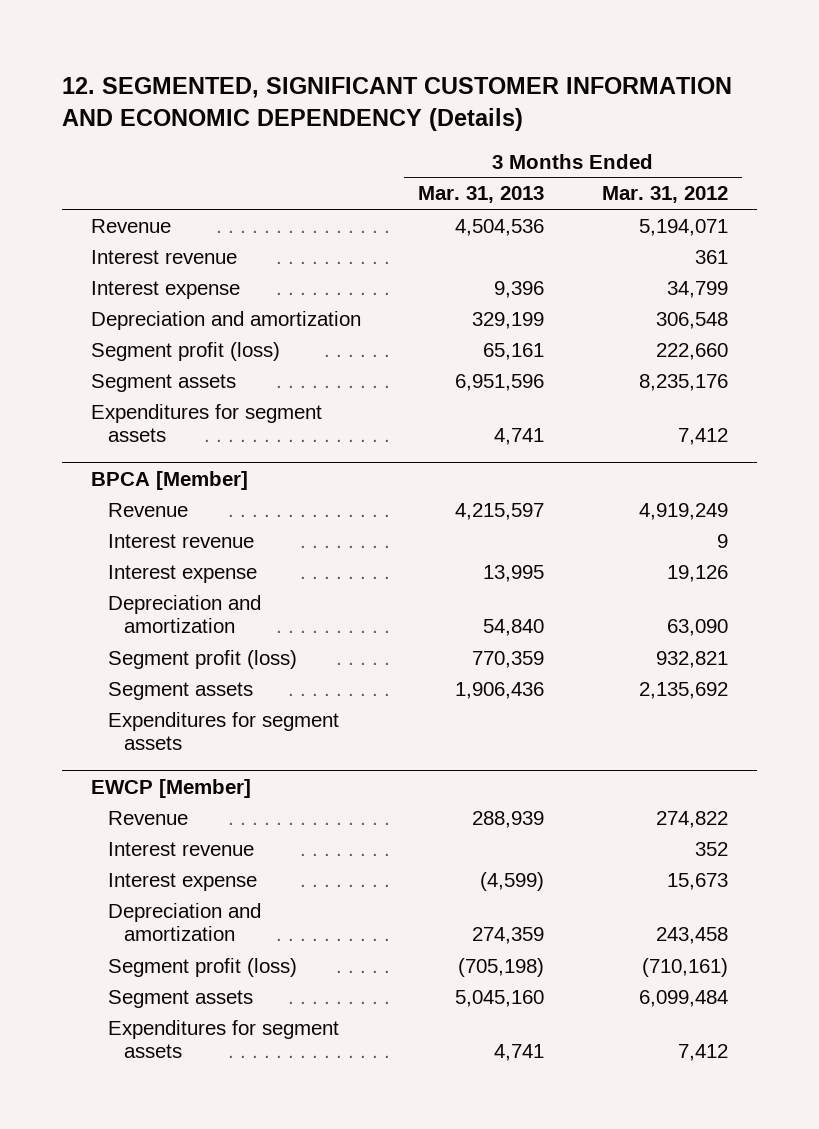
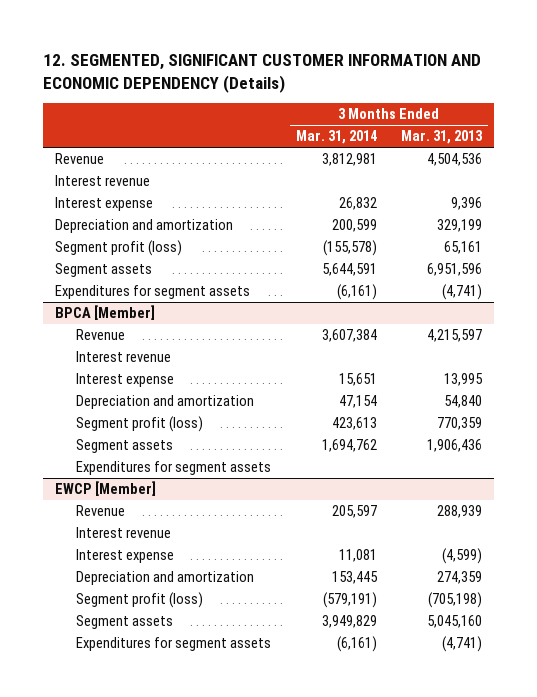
- | 3 Months Ended Mar. 31, 2013 | 3 Months Ended Mar. 31, 2012
+ | 3 Months Ended Mar. 31, 2014 | 3 Months Ended Mar. 31, 2013
- Expenditures for segment assets | 4,741 | 7,412
+ Expenditures for segment assets | (6,161) | (4,741)
@ EWCP [Member]
- Expenditures for segment assets | 4,741 | 7,412
+ Expenditures for segment assets | (6,161) | (4,741)

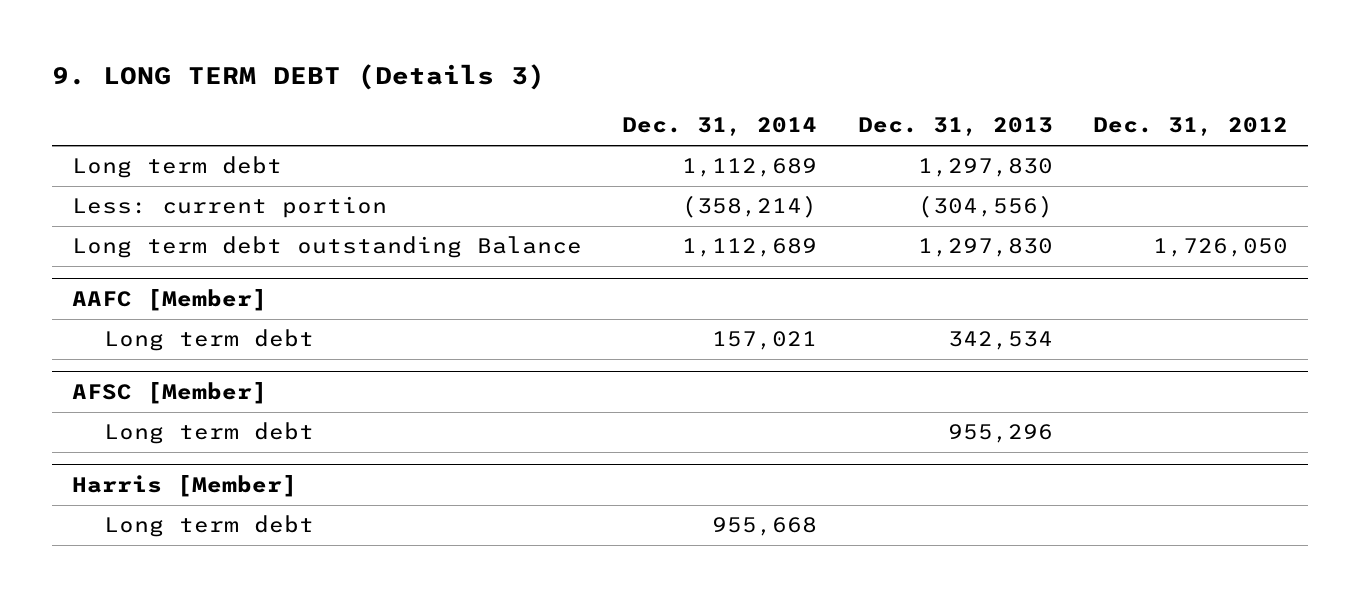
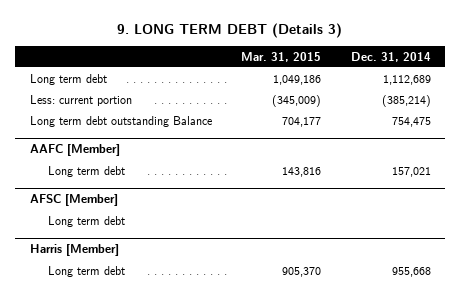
- | Dec. 31, 2014 | Dec. 31, 2013 | Dec. 31, 2012
+ | Mar. 31, 2015 | Dec. 31, 2014
- Less: current portion | (358,214) | (304,556) |
- Long term debt outstanding Balance | 1,112,689 | 1,297,830 | 1,726,050
+ Less: current portion | (345,009) | (385,214)
+ Long term debt outstanding Balance | 704,177 | 754,475

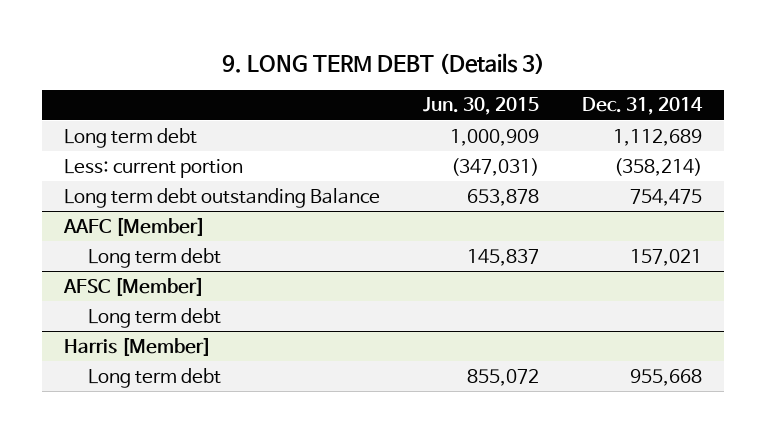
- | Mar. 31, 2015 | Dec. 31, 2014
+ | Jun. 30, 2015 | Dec. 31, 2014
- Less: current portion | (345,009) | (385,214)
+ Less: current portion | (347,031) | (358,214)

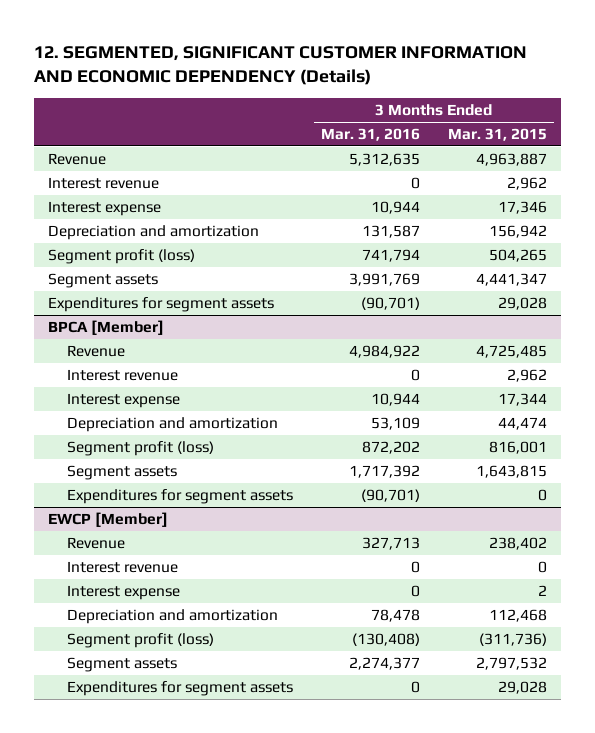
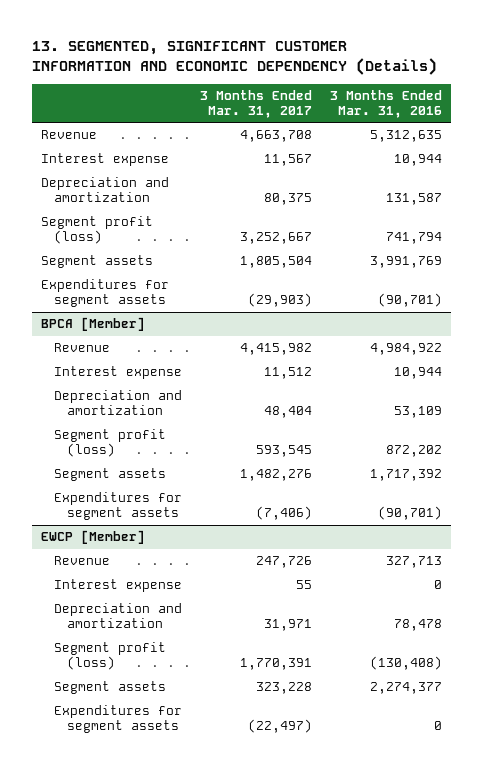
- 12. SEGMENTED, SIGNIFICANT CUSTOMER INFORMATION AND ECONOMIC DEPENDENCY (Details)
+ 13. SEGMENTED, SIGNIFICANT CUSTOMER INFORMATION AND ECONOMIC DEPENDENCY (Details)
- | 3 Months Ended Mar. 31, 2016 | 3 Months Ended Mar. 31, 2015
+ | 3 Months Ended Mar. 31, 2017 | 3 Months Ended Mar. 31, 2016
- Interest revenue | 0 | 2,962
@ BPCA [Member]
- Interest revenue | 0 | 2,962
@ EWCP [Member]
- Interest revenue | 0 | 0

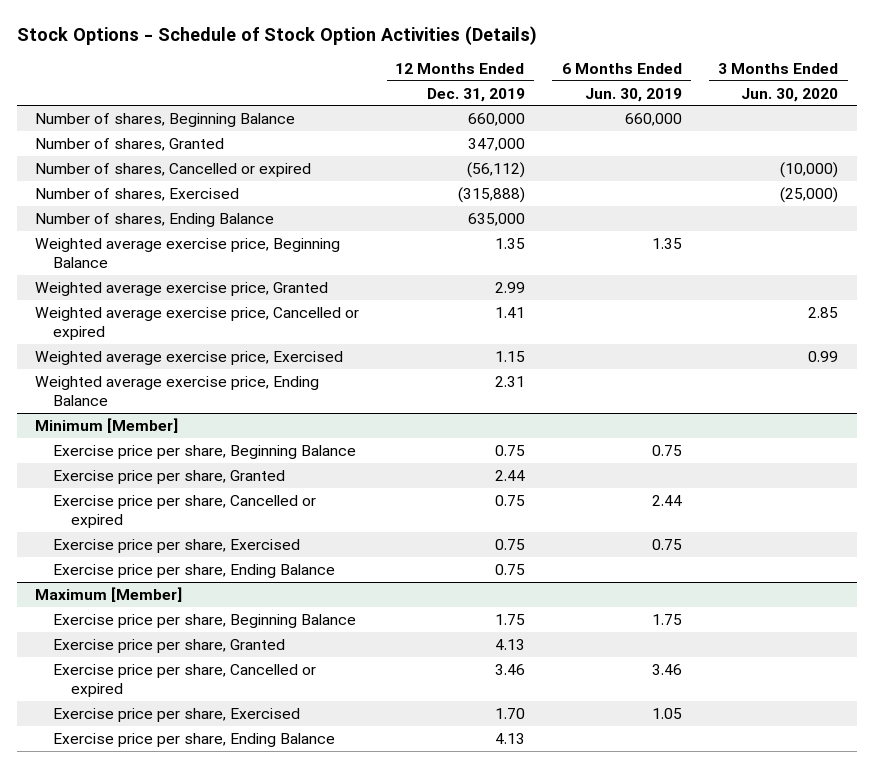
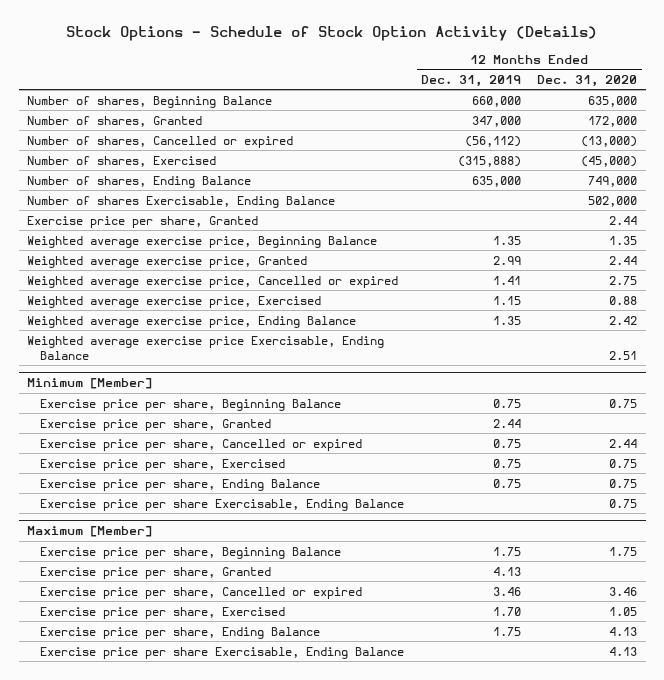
- Stock Options - Schedule of Stock Option Activities (Details)
+ Stock Options - Schedule of Stock Option Activity (Details)
- | 12 Months Ended Dec. 31, 2019 | 6 Months Ended Jun. 30, 2019 | 3 Months Ended Jun. 30, 2020
+ | 12 Months Ended Dec. 31, 2019 | 12 Months Ended Dec. 31, 2020
+ Number of shares Exercisable, Ending Balance | | 502,000
+ Exercise price per share, Granted | | 2.44
- Weighted average exercise price, Ending Balance | 2.31 | |
+ Weighted average exercise price, Ending Balance | 1.35 | 2.42
+ Weighted average exercise price Exercisable, Ending Balance | | 2.51
@ Minimum [Member]
+ Exercise price per share Exercisable, Ending Balance | | 0.75
@ Maximum [Member]
- Exercise price per share, Ending Balance | 4.13 | |
+ Exercise price per share, Ending Balance | 1.75 | 4.13
+ Exercise price per share Exercisable, Ending Balance | | 4.13

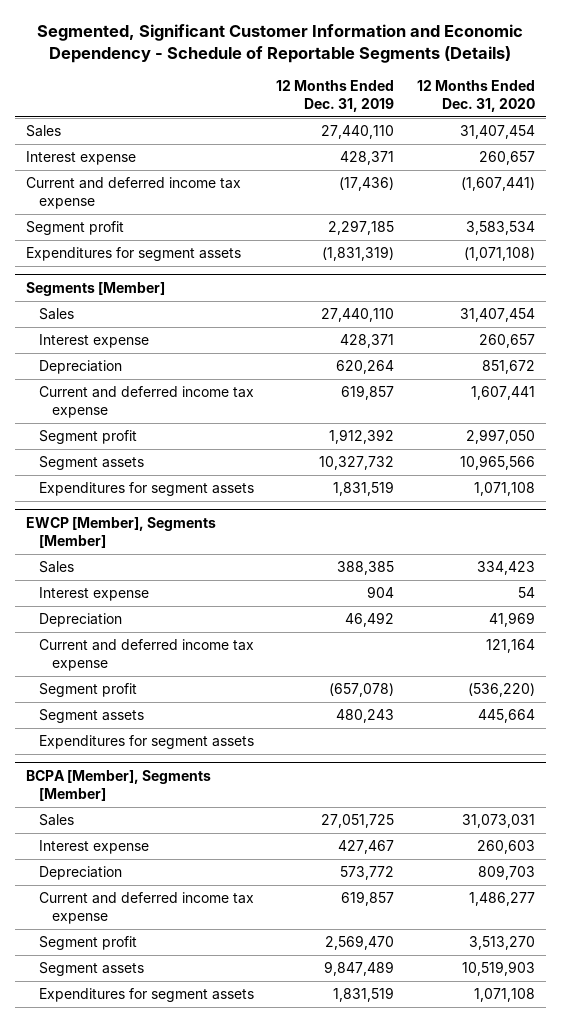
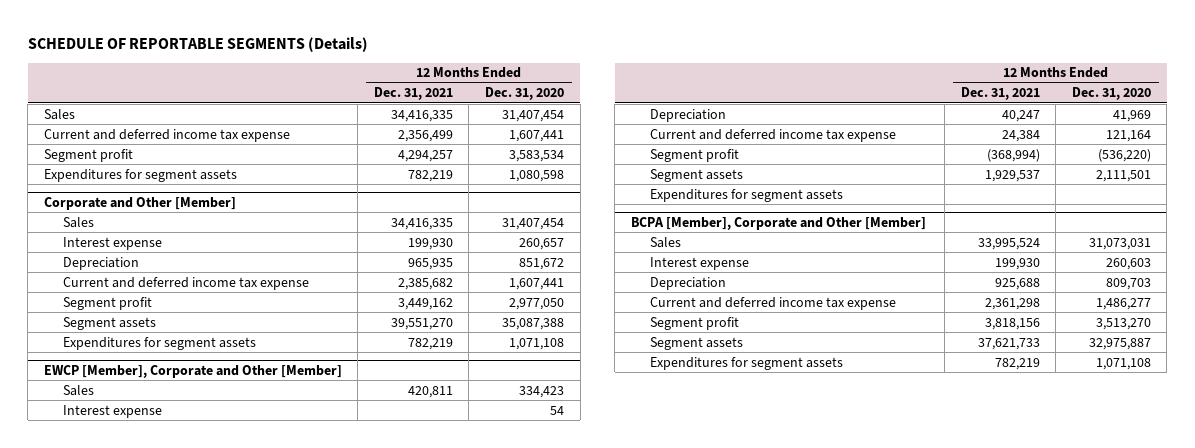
- Segmented, Significant Customer Information and Economic Dependency - Schedule of Reportable Segments (Details)
+ SCHEDULE OF REPORTABLE SEGMENTS (Details)
- | 12 Months Ended Dec. 31, 2019 | 12 Months Ended Dec. 31, 2020
+ | 12 Months Ended Dec. 31, 2021 | 12 Months Ended Dec. 31, 2020
- Interest expense | 428,371 | 260,657
- Current and deferred income tax expense | (17,436) | (1,607,441)
+ Current and deferred income tax expense | 2,356,499 | 1,607,441
- Expenditures for segment assets | (1,831,319) | (1,071,108)
- Segments [Member]
+ Expenditures for segment assets | 782,219 | 1,080,598
+ Corporate and Other [Member]
- Segment profit | 1,912,392 | 2,997,050
- Segment assets | 10,327,732 | 10,965,566
+ Segment profit | 3,449,162 | 2,977,050
+ Segment assets | 39,551,270 | 35,087,388
- EWCP [Member], Segments [Member]
+ EWCP [Member], Corporate and Other [Member]
- Segment assets | 480,243 | 445,664
+ Segment assets | 1,929,537 | 2,111,501
- BCPA [Member], Segments [Member]
+ BCPA [Member], Corporate and Other [Member]
- Segment assets | 9,847,489 | 10,519,903
+ Segment assets | 37,621,733 | 32,975,887

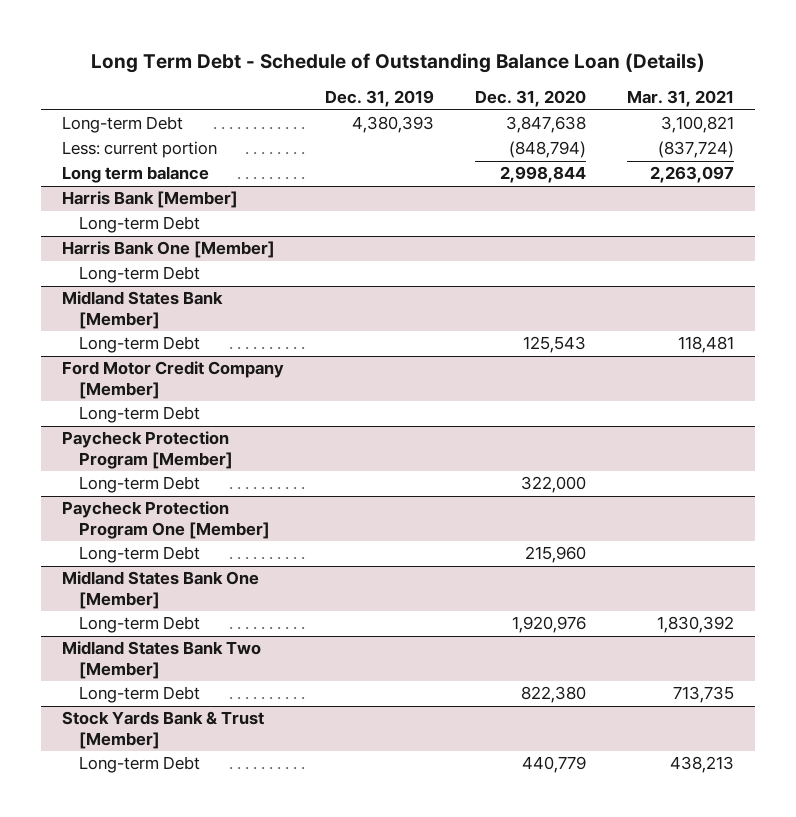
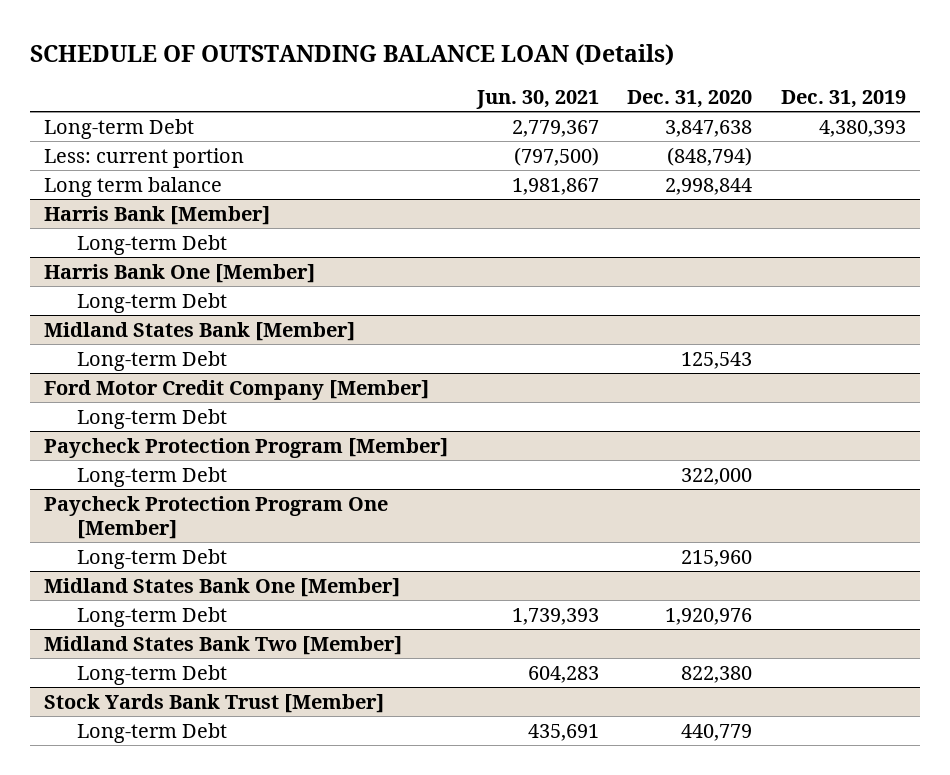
- Long Term Debt - Schedule of Outstanding Balance Loan (Details)
+ SCHEDULE OF OUTSTANDING BALANCE LOAN (Details)
- | Dec. 31, 2019 | Dec. 31, 2020 | Mar. 31, 2021
+ | Jun. 30, 2021 | Dec. 31, 2020 | Dec. 31, 2019
- Stock Yards Bank & Trust [Member]
+ Stock Yards Bank Trust [Member]

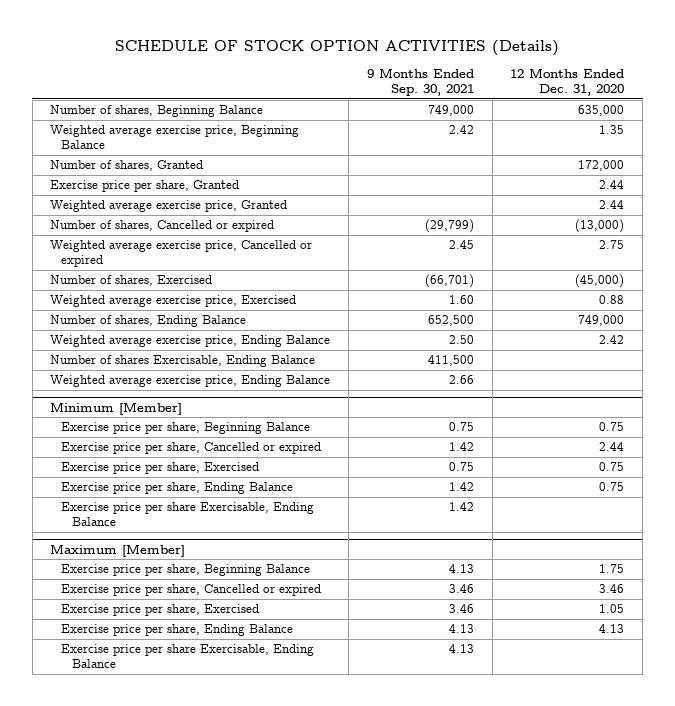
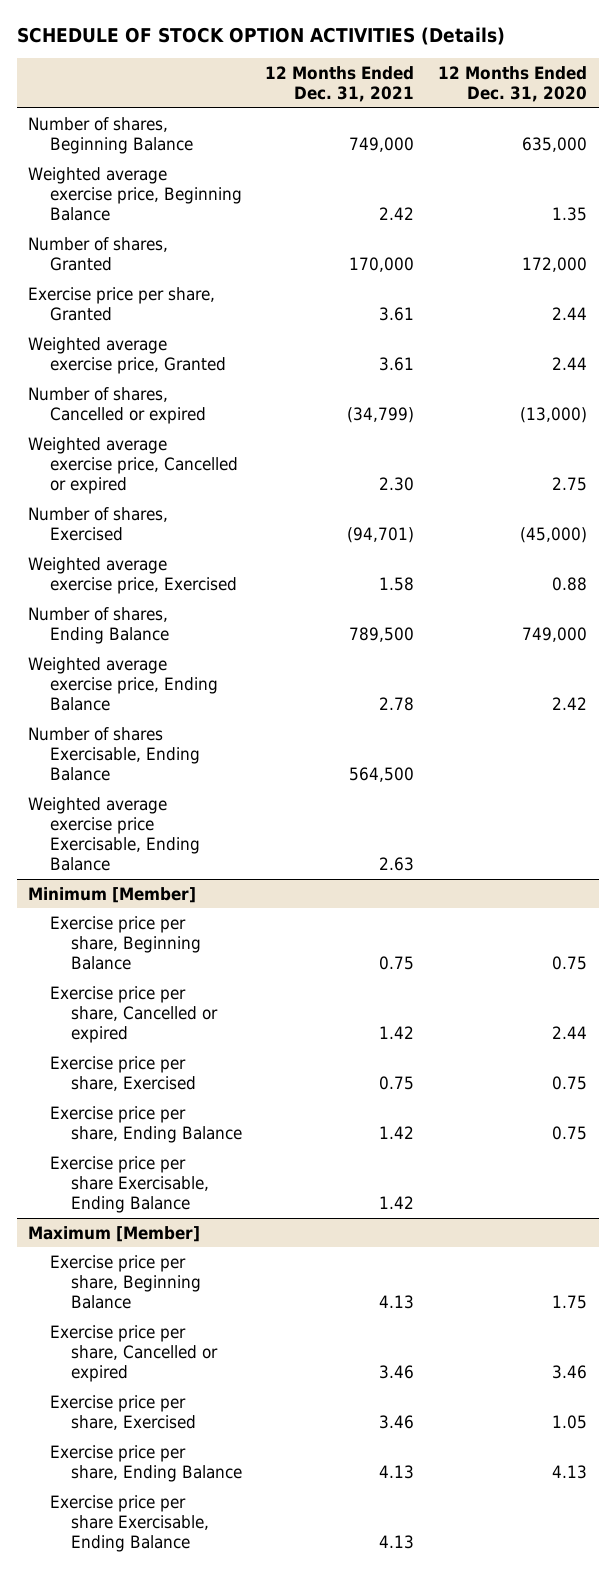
- | 9 Months Ended Sep. 30, 2021 | 12 Months Ended Dec. 31, 2020
+ | 12 Months Ended Dec. 31, 2021 | 12 Months Ended Dec. 31, 2020
- Weighted average exercise price, Ending Balance | 2.66 |
+ Weighted average exercise price Exercisable, Ending Balance | 2.63 |

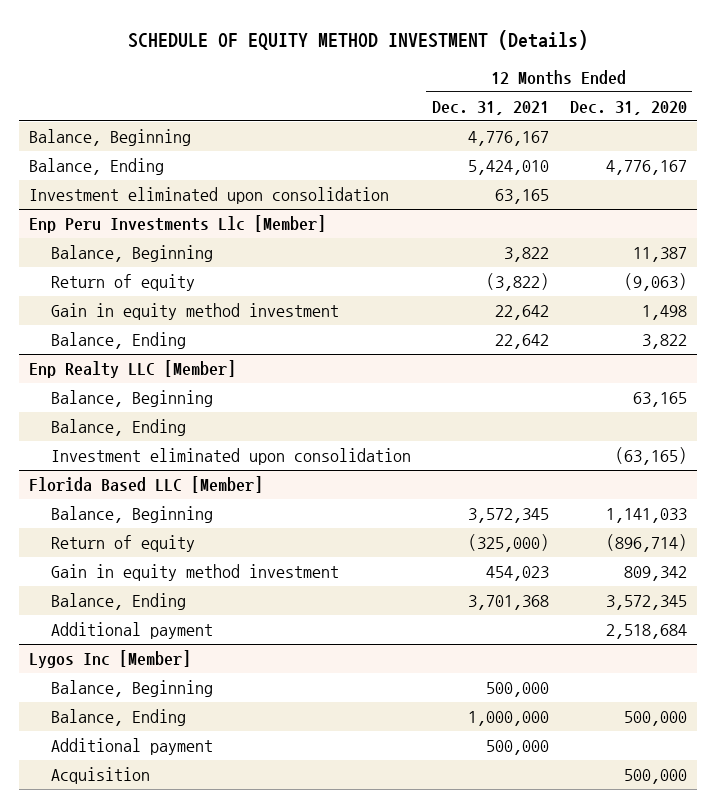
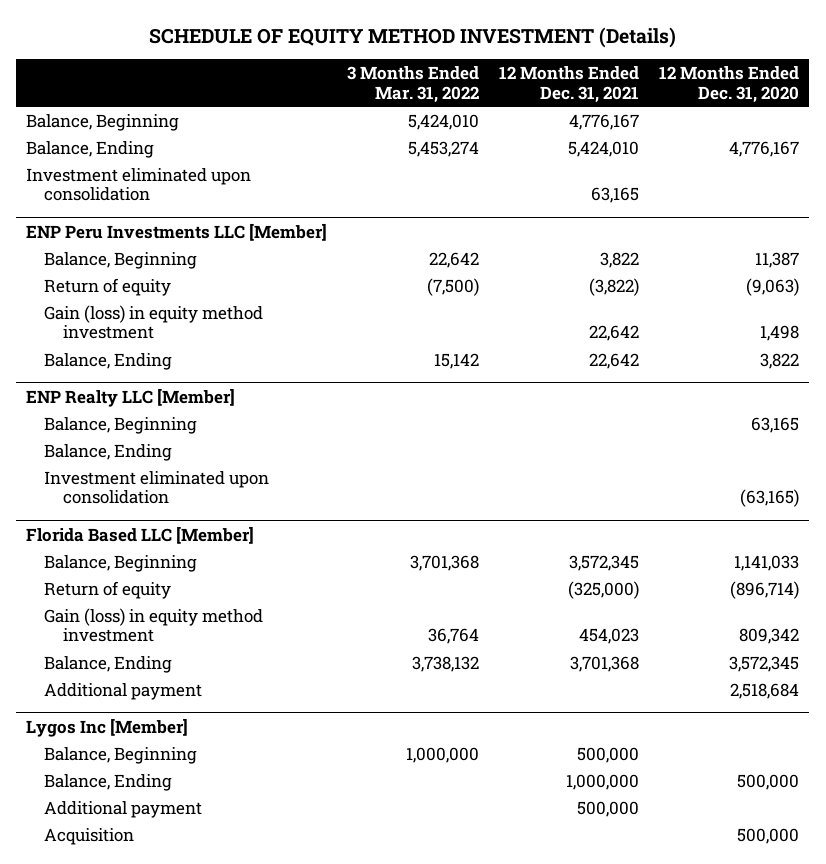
- | 12 Months Ended Dec. 31, 2021 | 12 Months Ended Dec. 31, 2020
+ | 3 Months Ended Mar. 31, 2022 | 12 Months Ended Dec. 31, 2021 | 12 Months Ended Dec. 31, 2020
- Enp Peru Investments Llc [Member]
+ ENP Peru Investments LLC [Member]
- Gain in equity method investment | 22,642 | 1,498
+ Gain (loss) in equity method investment | | 22,642 | 1,498
- Enp Realty LLC [Member]
+ ENP Realty LLC [Member]
@ Florida Based LLC [Member]
- Gain in equity method investment | 454,023 | 809,342
+ Gain (loss) in equity method investment | 36,764 | 454,023 | 809,342

